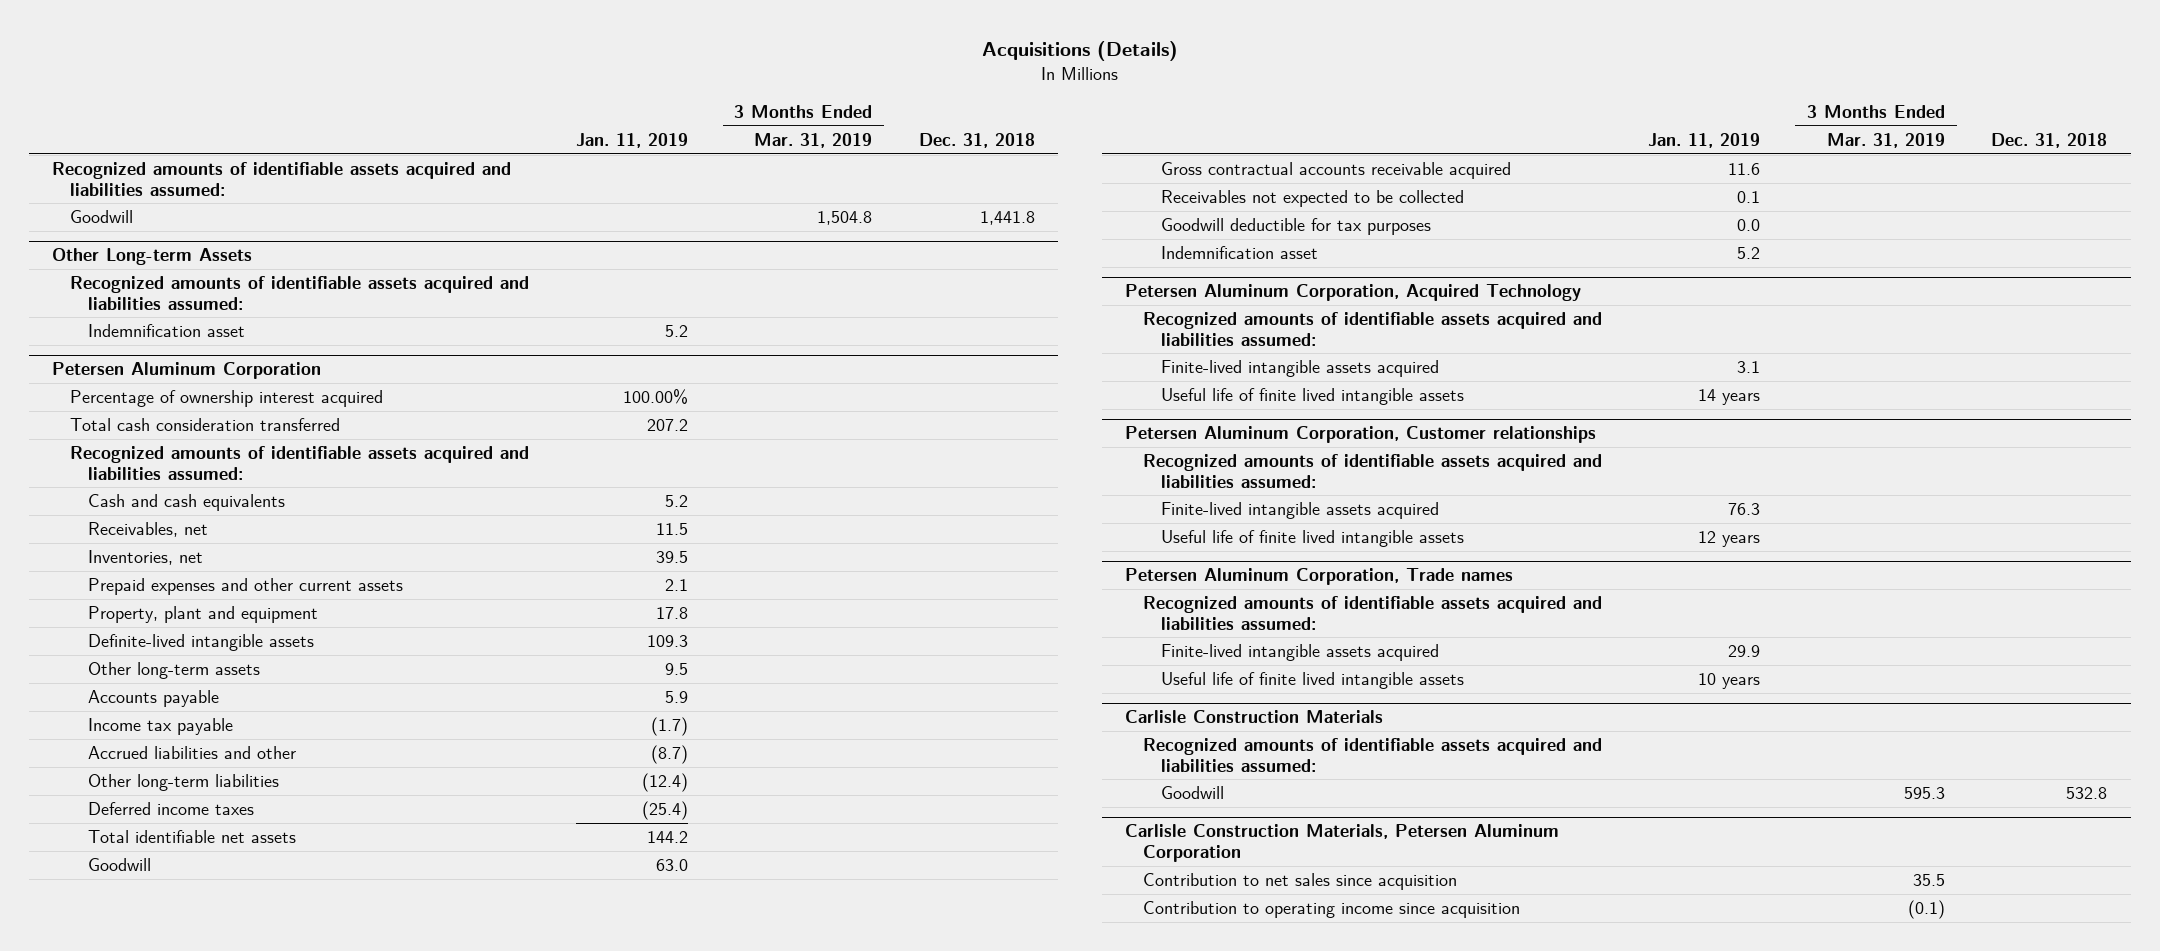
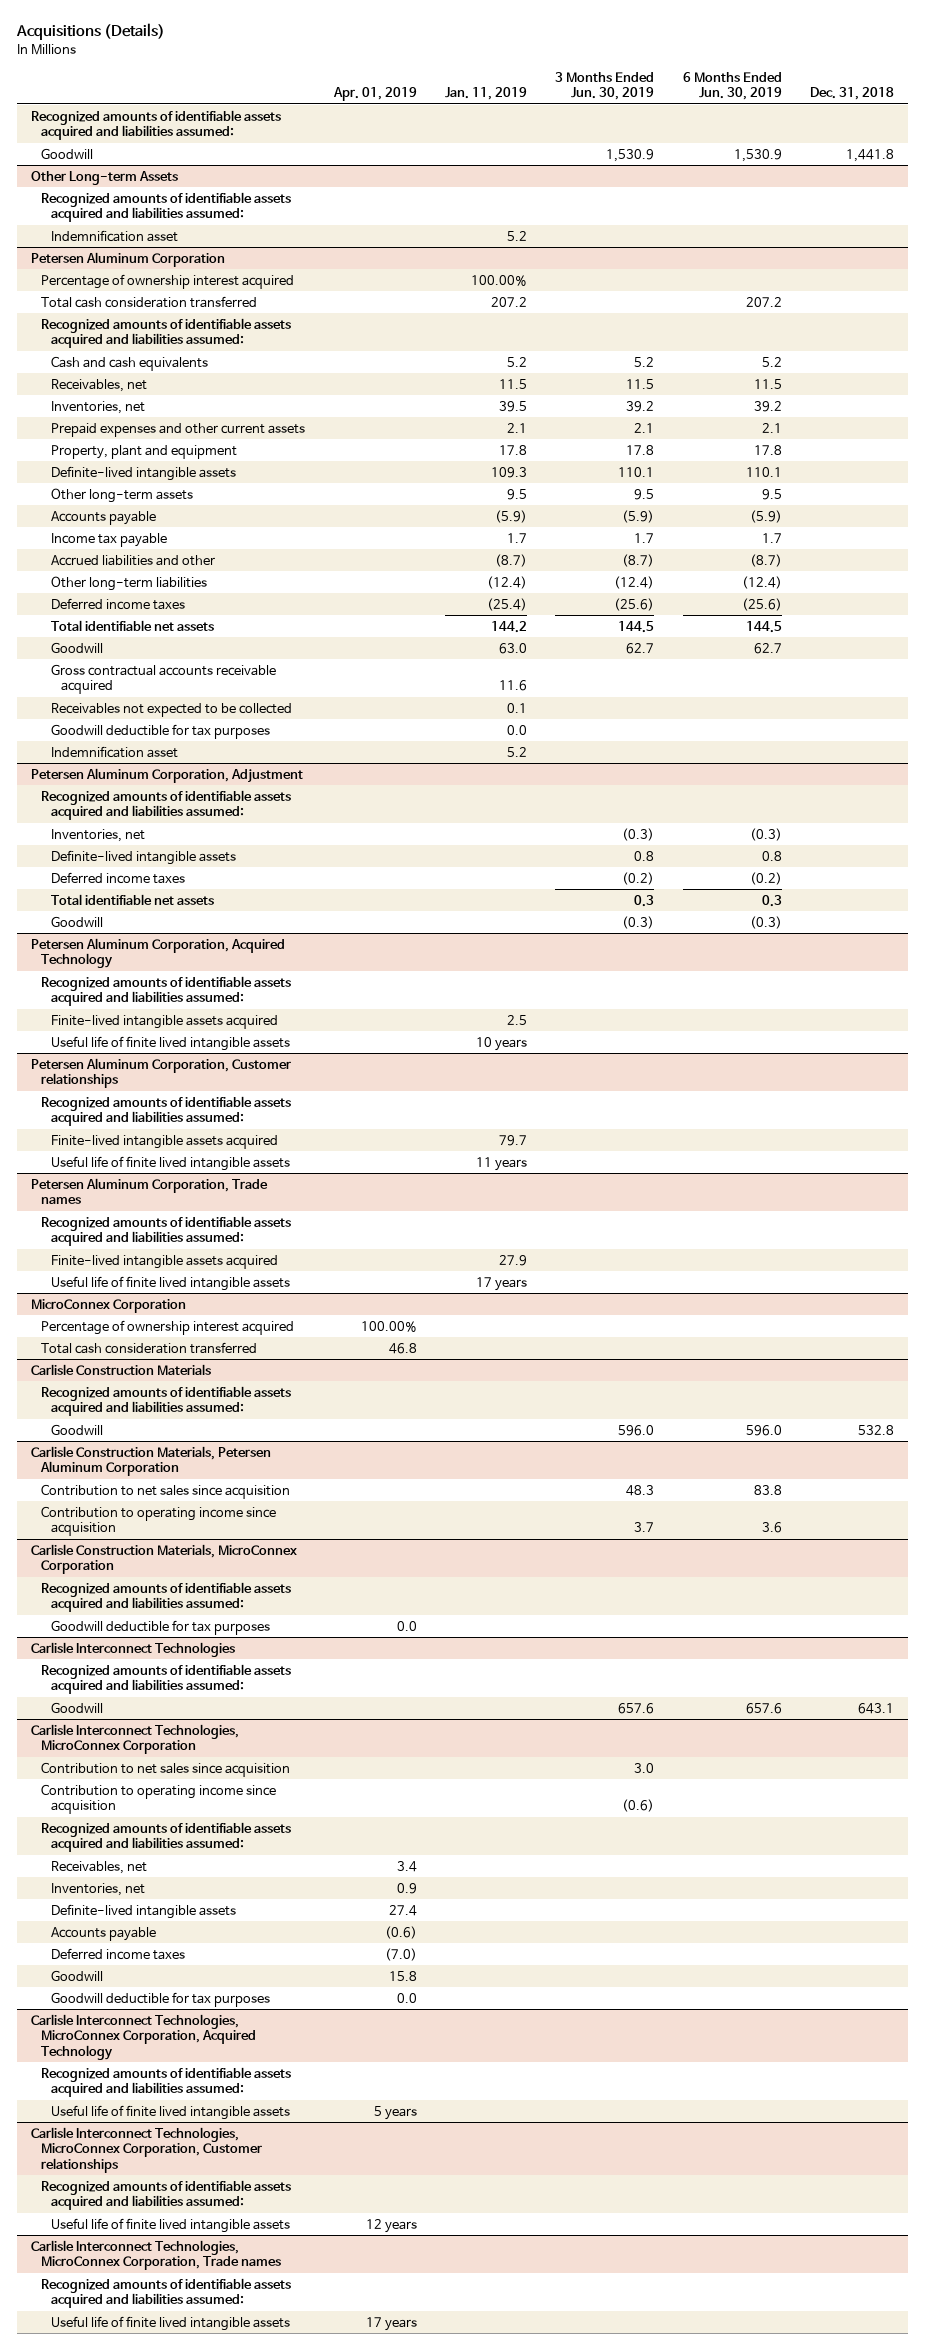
- | Jan. 11, 2019 | 3 Months Ended Mar. 31, 2019 | Dec. 31, 2018
+ | Apr. 01, 2019 | Jan. 11, 2019 | 3 Months Ended Jun. 30, 2019 | 6 Months Ended Jun. 30, 2019 | Dec. 31, 2018
@ Petersen Aluminum Corporation
- Accounts payable | 5.9 | |
- Income tax payable | (1.7) | |
+ Accounts payable | | (5.9) | (5.9) | (5.9) |
+ Income tax payable | | 1.7 | 1.7 | 1.7 |
+ Petersen Aluminum Corporation, Adjustment
+ Recognized amounts of identifiable assets acquired and liabilities assumed:
+ Inventories, net | | | (0.3) | (0.3) |
+ Definite-lived intangible assets | | | 0.8 | 0.8 |
+ Deferred income taxes | | | (0.2) | (0.2) |
+ Total identifiable net assets | | | 0.3 | 0.3 |
+ Goodwill | | | (0.3) | (0.3) |
@ Petersen Aluminum Corporation, Acquired Technology
- Finite-lived intangible assets acquired | 3.1 | |
- Useful life of finite lived intangible assets | 14 years | |
+ Finite-lived intangible assets acquired | | 2.5 | | |
+ Useful life of finite lived intangible assets | | 10 years | | |
@ Petersen Aluminum Corporation, Customer relationships
- Finite-lived intangible assets acquired | 76.3 | |
- Useful life of finite lived intangible assets | 12 years | |
+ Finite-lived intangible assets acquired | | 79.7 | | |
+ Useful life of finite lived intangible assets | | 11 years | | |
@ Petersen Aluminum Corporation, Trade names
- Finite-lived intangible assets acquired | 29.9 | |
- Useful life of finite lived intangible assets | 10 years | |
+ Finite-lived intangible assets acquired | | 27.9 | | |
+ Useful life of finite lived intangible assets | | 17 years | | |
+ MicroConnex Corporation
+ Percentage of ownership interest acquired | 100.00% | | | |
+ Total cash consideration transferred | 46.8 | | | |
+ Carlisle Construction Materials, MicroConnex Corporation
+ Recognized amounts of identifiable assets acquired and liabilities assumed:
+ Goodwill deductible for tax purposes | 0.0 | | | |
+ Carlisle Interconnect Technologies
+ Recognized amounts of identifiable assets acquired and liabilities assumed:
+ Goodwill | | | 657.6 | 657.6 | 643.1
+ Carlisle Interconnect Technologies, MicroConnex Corporation
+ Contribution to net sales since acquisition | | | 3.0 | |
+ Contribution to operating income since acquisition | | | (0.6) | |
+ Recognized amounts of identifiable assets acquired and liabilities assumed:
+ Receivables, net | 3.4 | | | |
+ Inventories, net | 0.9 | | | |
+ Definite-lived intangible assets | 27.4 | | | |
+ Accounts payable | (0.6) | | | |
+ Deferred income taxes | (7.0) | | | |
+ Goodwill | 15.8 | | | |
+ Goodwill deductible for tax purposes | 0.0 | | | |
+ Carlisle Interconnect Technologies, MicroConnex Corporation, Acquired Technology
+ Recognized amounts of identifiable assets acquired and liabilities assumed:
+ Useful life of finite lived intangible assets | 5 years | | | |
+ Carlisle Interconnect Technologies, MicroConnex Corporation, Customer relationships
+ Recognized amounts of identifiable assets acquired and liabilities assumed:
+ Useful life of finite lived intangible assets | 12 years | | | |
+ Carlisle Interconnect Technologies, MicroConnex Corporation, Trade names
+ Recognized amounts of identifiable assets acquired and liabilities assumed:
+ Useful life of finite lived intangible assets | 17 years | | | |

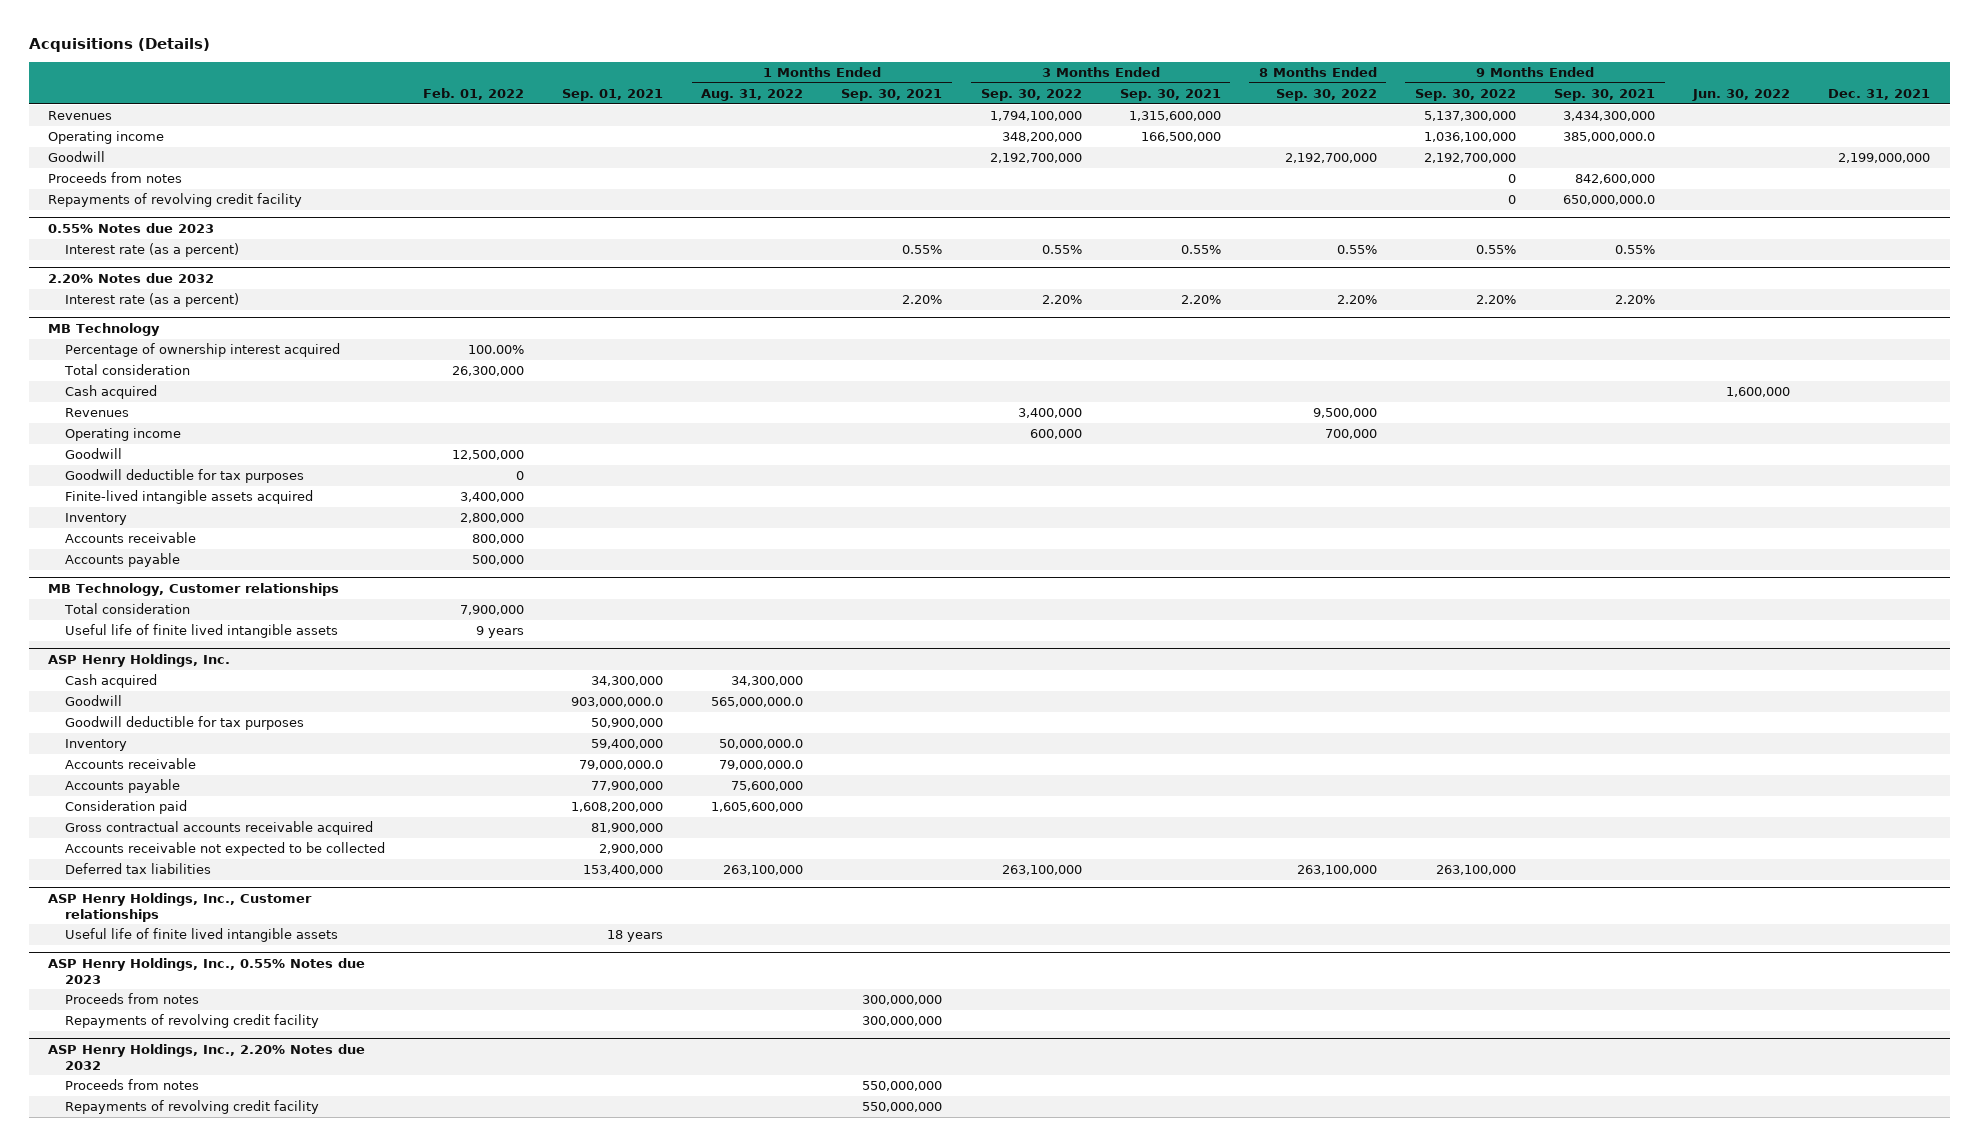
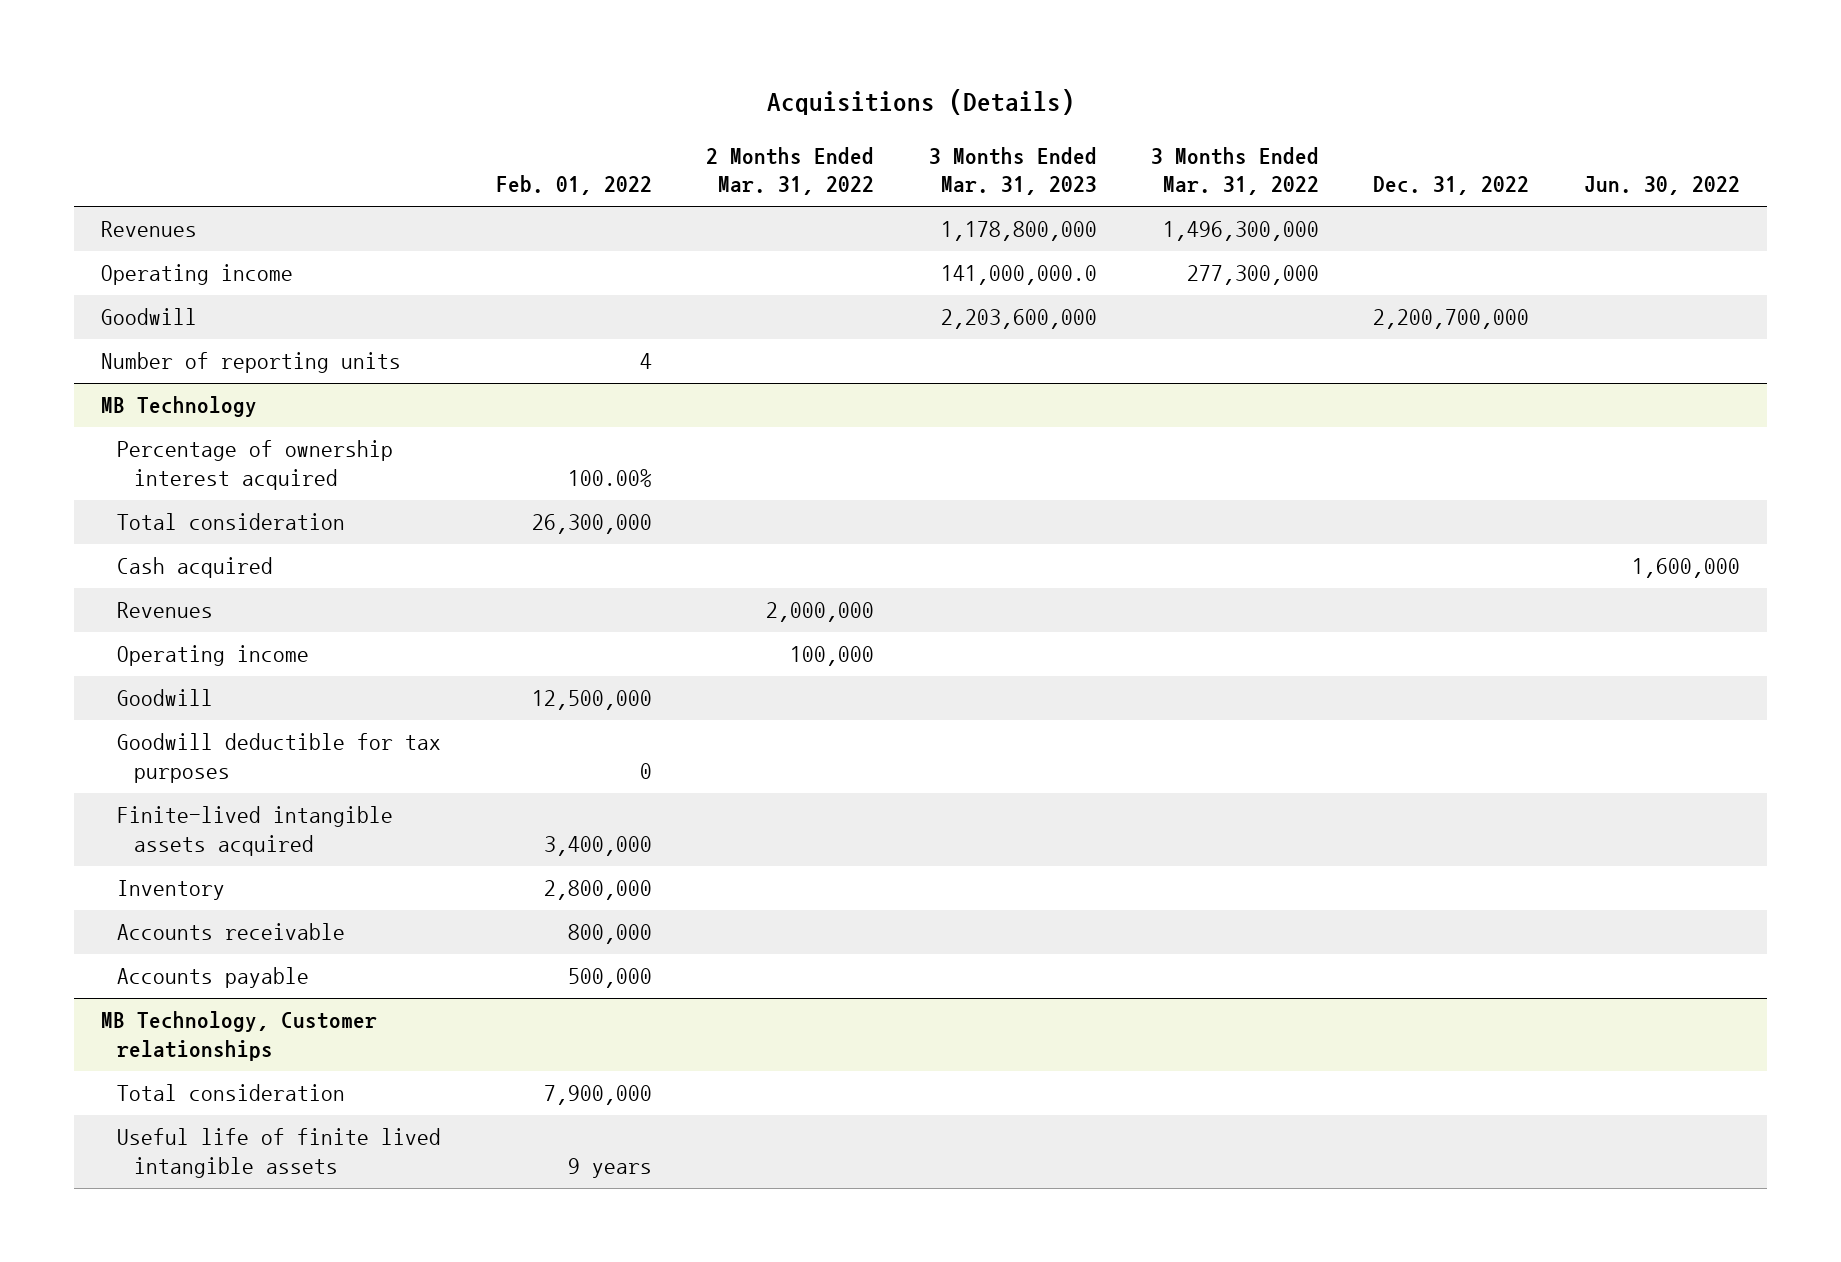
- | Feb. 01, 2022 | Sep. 01, 2021 | 1 Months Ended Aug. 31, 2022 | 1 Months Ended Sep. 30, 2021 | 3 Months Ended Sep. 30, 2022 | 3 Months Ended Sep. 30, 2021 | 8 Months Ended Sep. 30, 2022 | 9 Months Ended Sep. 30, 2022 | 9 Months Ended Sep. 30, 2021 | Jun. 30, 2022 | Dec. 31, 2021
+ | Feb. 01, 2022 | 2 Months Ended Mar. 31, 2022 | 3 Months Ended Mar. 31, 2023 | 3 Months Ended Mar. 31, 2022 | Dec. 31, 2022 | Jun. 30, 2022
- Proceeds from notes | | | | | | | | 0 | 842,600,000 | |
- Repayments of revolving credit facility | | | | | | | | 0 | 650,000,000.0 | |
- 0.55% Notes due 2023
- Interest rate (as a percent) | | | | 0.55% | 0.55% | 0.55% | 0.55% | 0.55% | 0.55% | |
- 2.20% Notes due 2032
- Interest rate (as a percent) | | | | 2.20% | 2.20% | 2.20% | 2.20% | 2.20% | 2.20% | |
+ Number of reporting units | 4 | | | | |
- ASP Henry Holdings, Inc.
- Cash acquired | | 34,300,000 | 34,300,000 | | | | | | | |
- Goodwill | | 903,000,000.0 | 565,000,000.0 | | | | | | | |
- Goodwill deductible for tax purposes | | 50,900,000 | | | | | | | | |
- Inventory | | 59,400,000 | 50,000,000.0 | | | | | | | |
- Accounts receivable | | 79,000,000.0 | 79,000,000.0 | | | | | | | |
- Accounts payable | | 77,900,000 | 75,600,000 | | | | | | | |
- Consideration paid | | 1,608,200,000 | 1,605,600,000 | | | | | | | |
- Gross contractual accounts receivable acquired | | 81,900,000 | | | | | | | | |
- Accounts receivable not expected to be collected | | 2,900,000 | | | | | | | | |
- Deferred tax liabilities | | 153,400,000 | 263,100,000 | | 263,100,000 | | 263,100,000 | 263,100,000 | | |
- ASP Henry Holdings, Inc., Customer relationships
- Useful life of finite lived intangible assets | | 18 years | | | | | | | | |
- ASP Henry Holdings, Inc., 0.55% Notes due 2023
- Proceeds from notes | | | | 300,000,000 | | | | | | |
- Repayments of revolving credit facility | | | | 300,000,000 | | | | | | |
- ASP Henry Holdings, Inc., 2.20% Notes due 2032
- Proceeds from notes | | | | 550,000,000 | | | | | | |
- Repayments of revolving credit facility | | | | 550,000,000 | | | | | | |

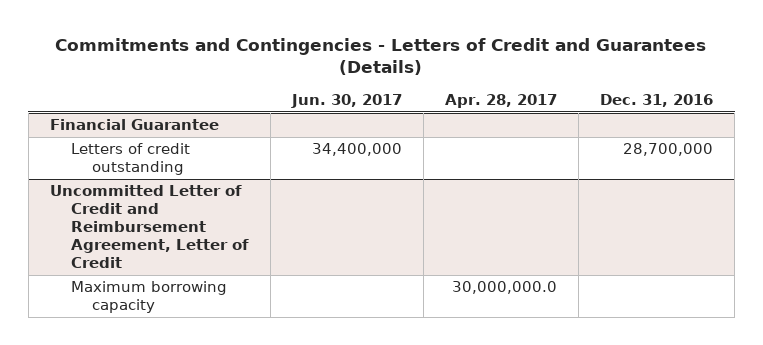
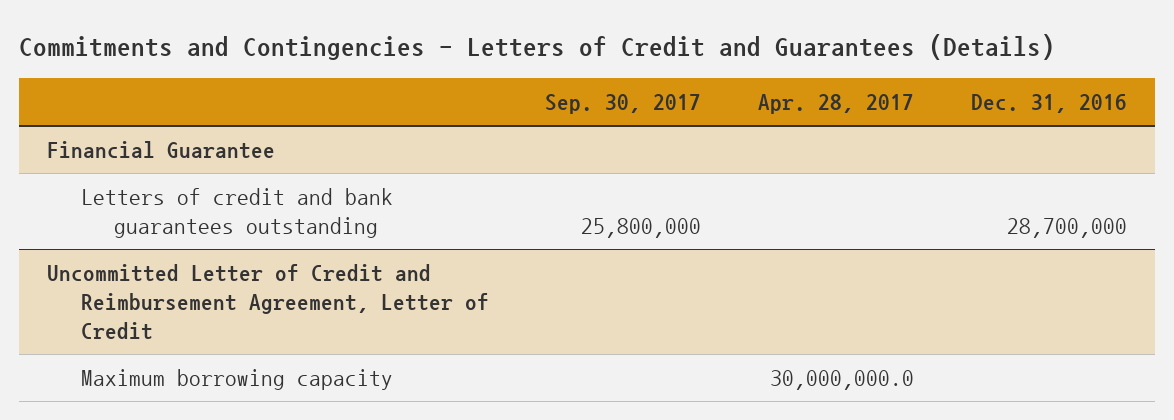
- | Jun. 30, 2017 | Apr. 28, 2017 | Dec. 31, 2016
+ | Sep. 30, 2017 | Apr. 28, 2017 | Dec. 31, 2016
@ Financial Guarantee
- Letters of credit outstanding | 34,400,000 | | 28,700,000
+ Letters of credit and bank guarantees outstanding | 25,800,000 | | 28,700,000

